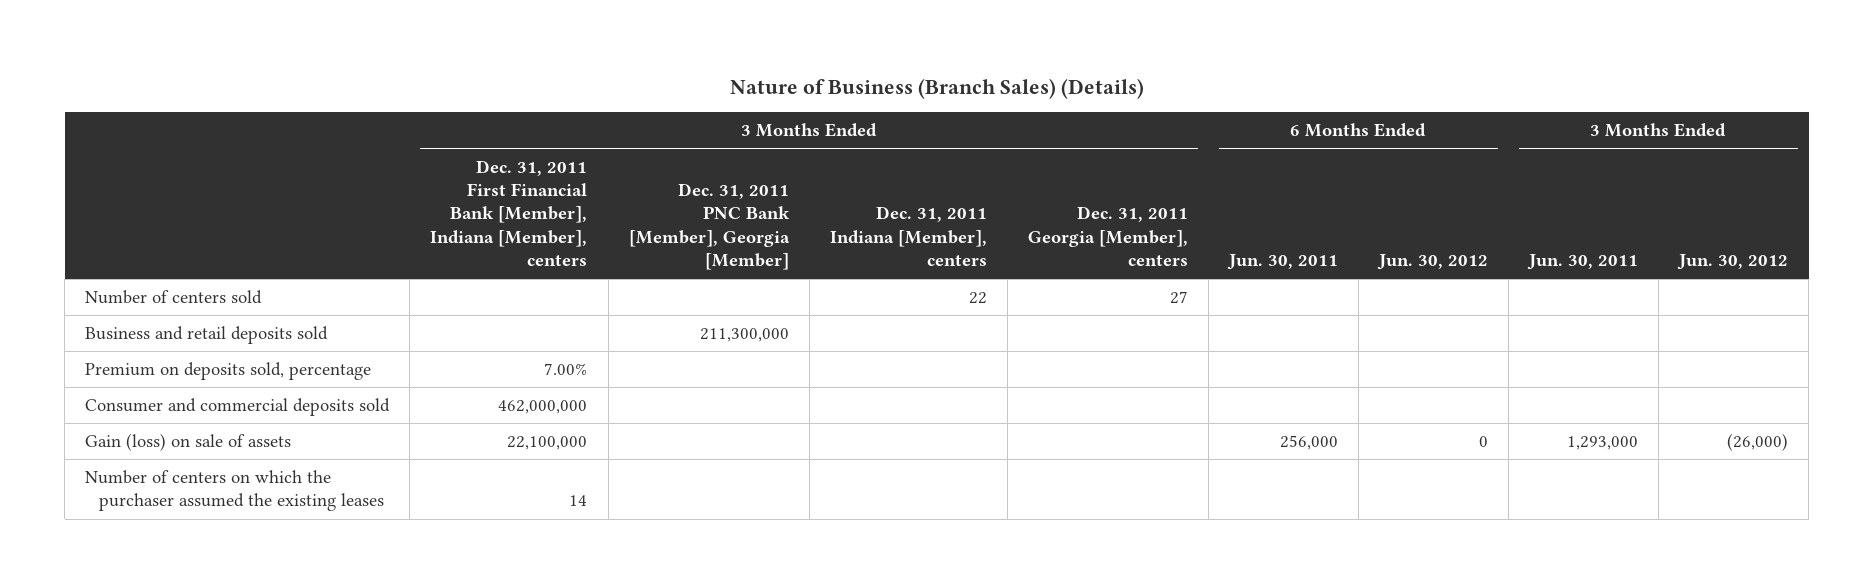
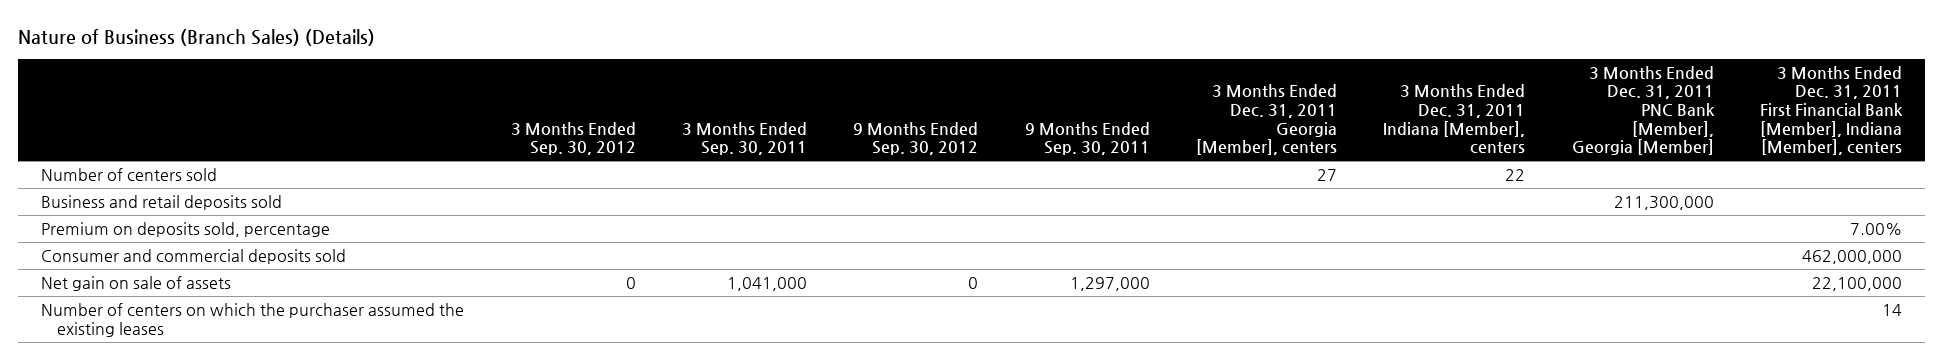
- | 3 Months Ended Dec. 31, 2011 First Financial Bank [Member], Indiana [Member], centers | 3 Months Ended Dec. 31, 2011 PNC Bank [Member], Georgia [Member] | 3 Months Ended Dec. 31, 2011 Indiana [Member], centers | 3 Months Ended Dec. 31, 2011 Georgia [Member], centers | 6 Months Ended Jun. 30, 2011 | 6 Months Ended Jun. 30, 2012 | 3 Months Ended Jun. 30, 2011 | 3 Months Ended Jun. 30, 2012
+ | 3 Months Ended Sep. 30, 2012 | 3 Months Ended Sep. 30, 2011 | 9 Months Ended Sep. 30, 2012 | 9 Months Ended Sep. 30, 2011 | 3 Months Ended Dec. 31, 2011 Georgia [Member], centers | 3 Months Ended Dec. 31, 2011 Indiana [Member], centers | 3 Months Ended Dec. 31, 2011 PNC Bank [Member], Georgia [Member] | 3 Months Ended Dec. 31, 2011 First Financial Bank [Member], Indiana [Member], centers
- Gain (loss) on sale of assets | 22,100,000 | | | | 256,000 | 0 | 1,293,000 | (26,000)
+ Net gain on sale of assets | 0 | 1,041,000 | 0 | 1,297,000 | | | | 22,100,000

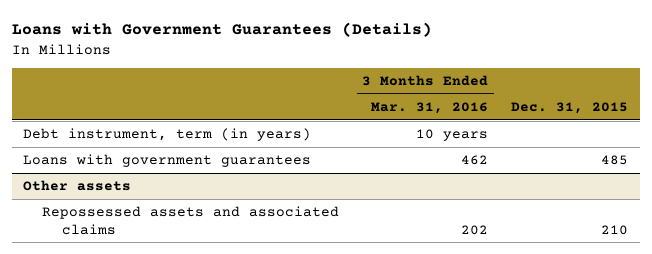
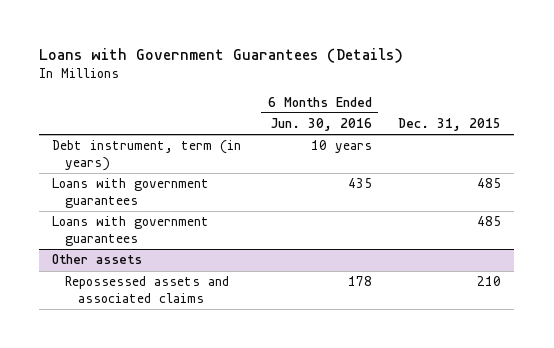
- | 3 Months Ended Mar. 31, 2016 | Dec. 31, 2015
+ | 6 Months Ended Jun. 30, 2016 | Dec. 31, 2015
+ Loans with government guarantees | | 485

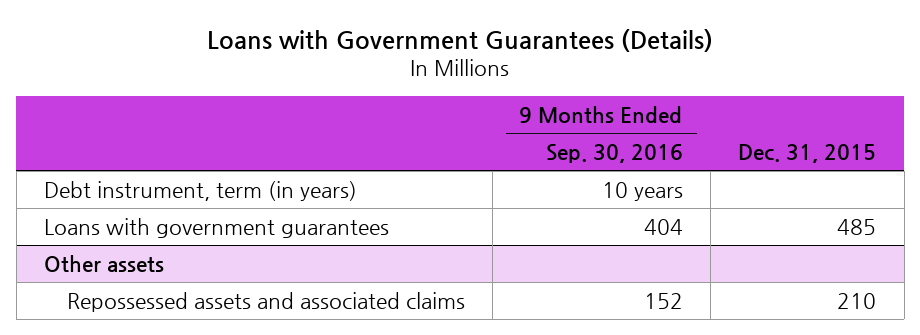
- | 6 Months Ended Jun. 30, 2016 | Dec. 31, 2015
+ | 9 Months Ended Sep. 30, 2016 | Dec. 31, 2015
- Loans with government guarantees | | 485

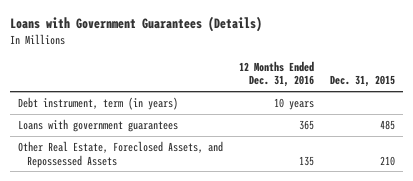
- | 9 Months Ended Sep. 30, 2016 | Dec. 31, 2015
+ | 12 Months Ended Dec. 31, 2016 | Dec. 31, 2015
- Other assets
- Repossessed assets and associated claims | 152 | 210
+ Other Real Estate, Foreclosed Assets, and Repossessed Assets | 135 | 210

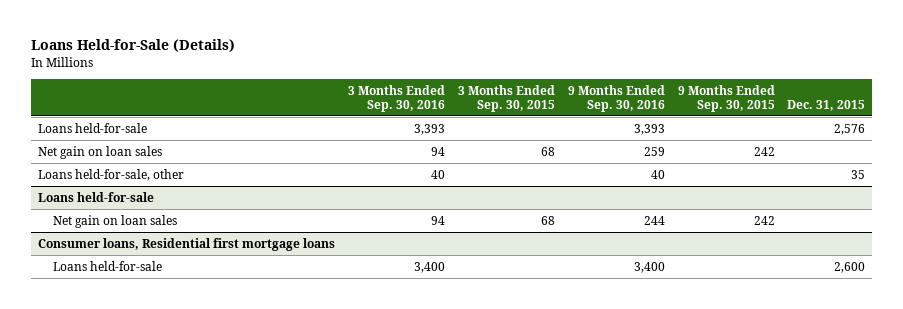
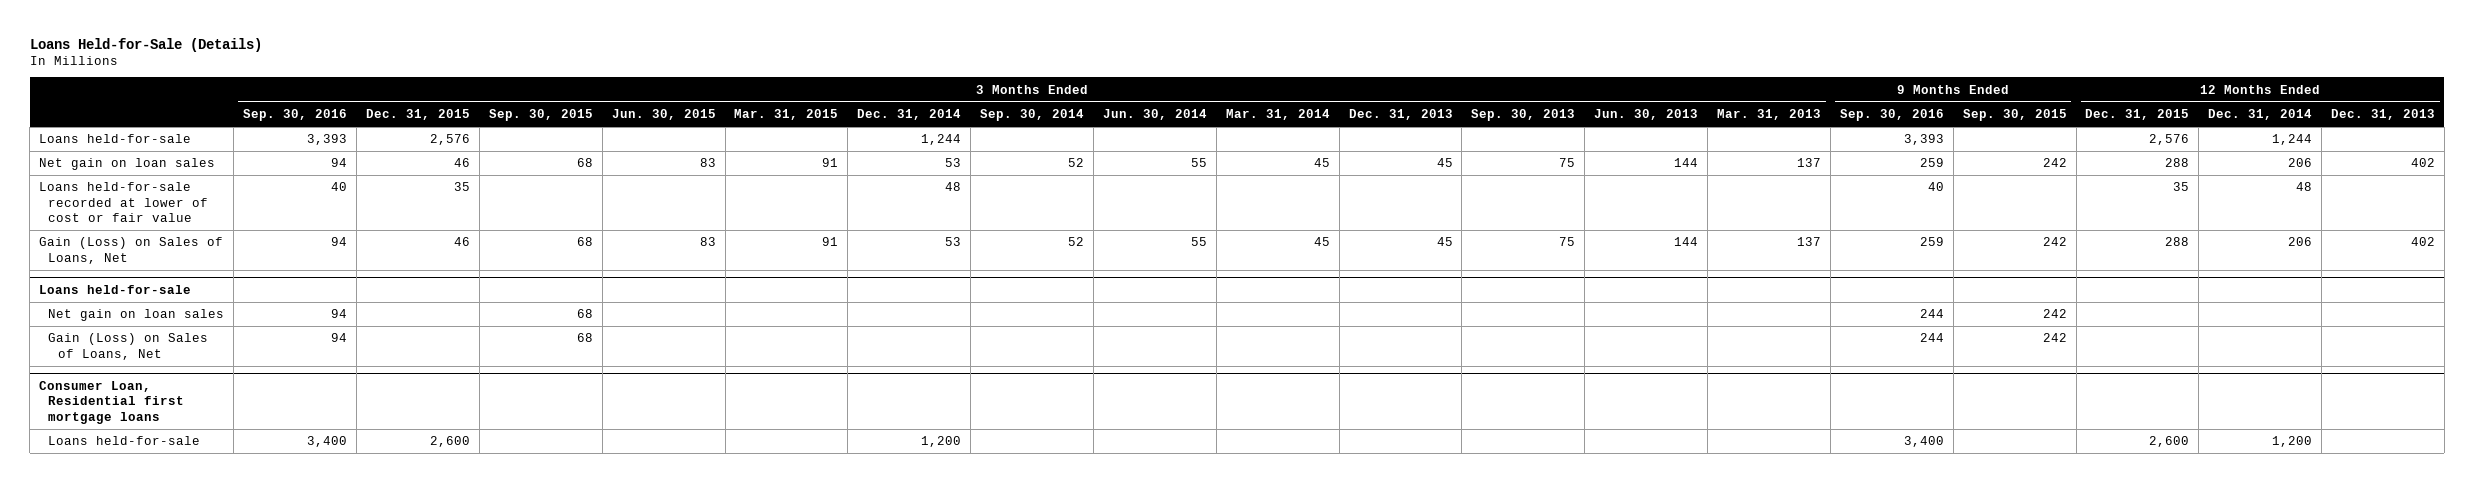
- | 3 Months Ended Sep. 30, 2016 | 3 Months Ended Sep. 30, 2015 | 9 Months Ended Sep. 30, 2016 | 9 Months Ended Sep. 30, 2015 | Dec. 31, 2015
+ | 3 Months Ended Sep. 30, 2016 | 3 Months Ended Dec. 31, 2015 | 3 Months Ended Sep. 30, 2015 | 3 Months Ended Jun. 30, 2015 | 3 Months Ended Mar. 31, 2015 | 3 Months Ended Dec. 31, 2014 | 3 Months Ended Sep. 30, 2014 | 3 Months Ended Jun. 30, 2014 | 3 Months Ended Mar. 31, 2014 | 3 Months Ended Dec. 31, 2013 | 3 Months Ended Sep. 30, 2013 | 3 Months Ended Jun. 30, 2013 | 3 Months Ended Mar. 31, 2013 | 9 Months Ended Sep. 30, 2016 | 9 Months Ended Sep. 30, 2015 | 12 Months Ended Dec. 31, 2015 | 12 Months Ended Dec. 31, 2014 | 12 Months Ended Dec. 31, 2013
- Loans held-for-sale, other | 40 | | 40 | | 35
+ Loans held-for-sale recorded at lower of cost or fair value | 40 | 35 | | | | 48 | | | | | | | | 40 | | 35 | 48 |
+ Gain (Loss) on Sales of Loans, Net | 94 | 46 | 68 | 83 | 91 | 53 | 52 | 55 | 45 | 45 | 75 | 144 | 137 | 259 | 242 | 288 | 206 | 402
- Consumer loans, Residential first mortgage loans
@ Loans held-for-sale
+ Gain (Loss) on Sales of Loans, Net | 94 | | 68 | | | | | | | | | | | 244 | 242 | | |
+ Consumer Loan, Residential first mortgage loans

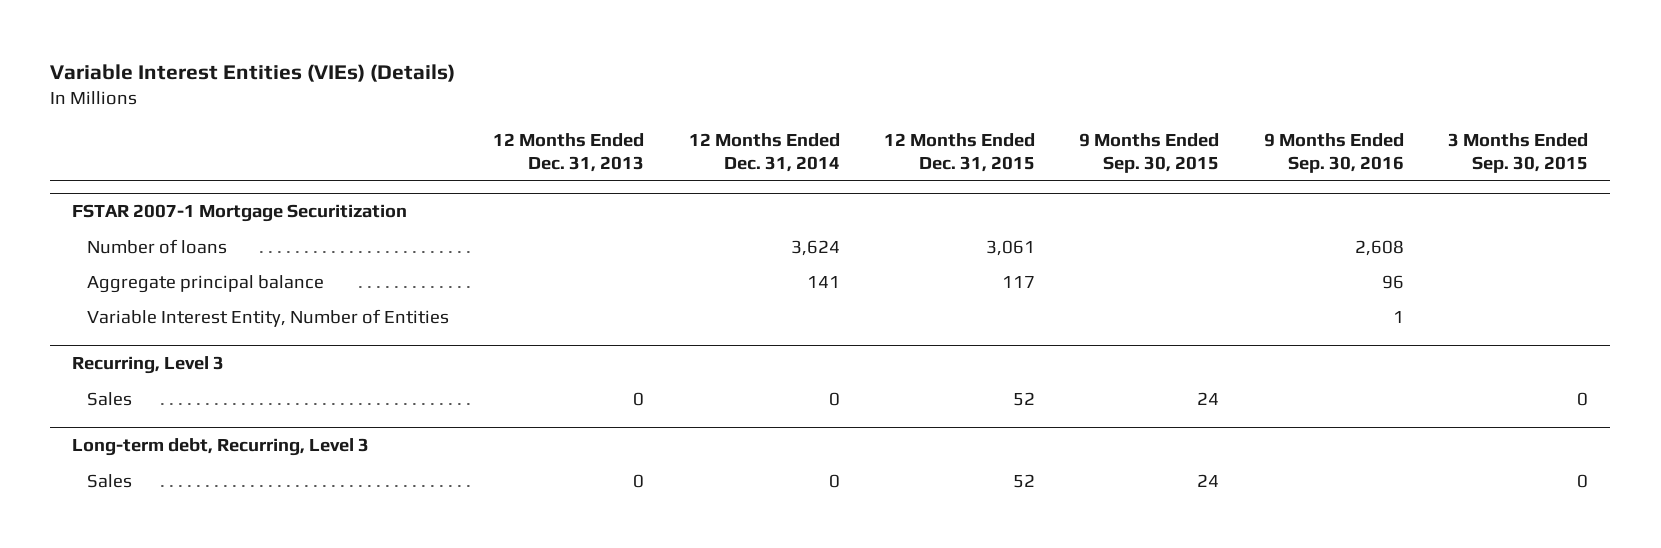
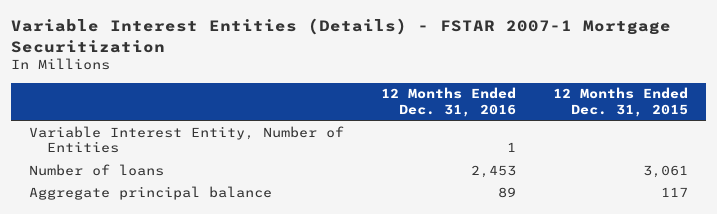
- Variable Interest Entities (VIEs) (Details)
+ Variable Interest Entities (Details) - FSTAR 2007-1 Mortgage Securitization
- | 12 Months Ended Dec. 31, 2013 | 12 Months Ended Dec. 31, 2014 | 12 Months Ended Dec. 31, 2015 | 9 Months Ended Sep. 30, 2015 | 9 Months Ended Sep. 30, 2016 | 3 Months Ended Sep. 30, 2015
+ | 12 Months Ended Dec. 31, 2016 | 12 Months Ended Dec. 31, 2015
- FSTAR 2007-1 Mortgage Securitization
+ Variable Interest Entity, Number of Entities | 1 |
- Variable Interest Entity, Number of Entities | | | | | 1 |
- Recurring, Level 3
- Sales | 0 | 0 | 52 | 24 | | 0
- Long-term debt, Recurring, Level 3
- Sales | 0 | 0 | 52 | 24 | | 0

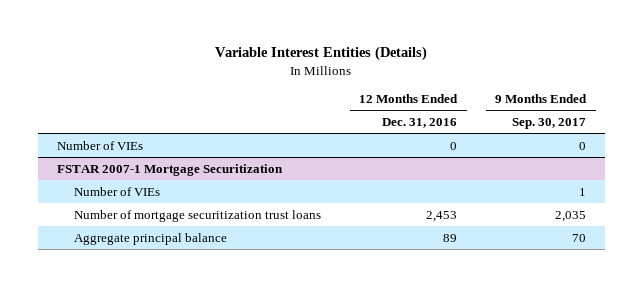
- Variable Interest Entities (Details) - FSTAR 2007-1 Mortgage Securitization
+ Variable Interest Entities (Details)
- | 12 Months Ended Dec. 31, 2016 | 12 Months Ended Dec. 31, 2015
+ | 12 Months Ended Dec. 31, 2016 | 9 Months Ended Sep. 30, 2017
- Variable Interest Entity, Number of Entities | 1 |
- Number of loans | 2,453 | 3,061
+ Number of VIEs | 0 | 0
+ FSTAR 2007-1 Mortgage Securitization
+ Number of VIEs | | 1
+ Number of mortgage securitization trust loans | 2,453 | 2,035

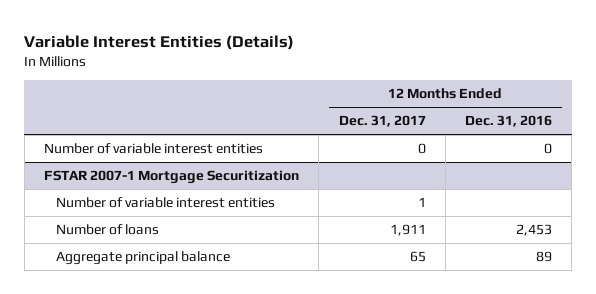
- | 12 Months Ended Dec. 31, 2016 | 9 Months Ended Sep. 30, 2017
+ | 12 Months Ended Dec. 31, 2017 | 12 Months Ended Dec. 31, 2016
- Number of VIEs | 0 | 0
+ Number of variable interest entities | 0 | 0
@ FSTAR 2007-1 Mortgage Securitization
- Number of VIEs | | 1
- Number of mortgage securitization trust loans | 2,453 | 2,035
+ Number of variable interest entities | 1 |
+ Number of loans | 1,911 | 2,453

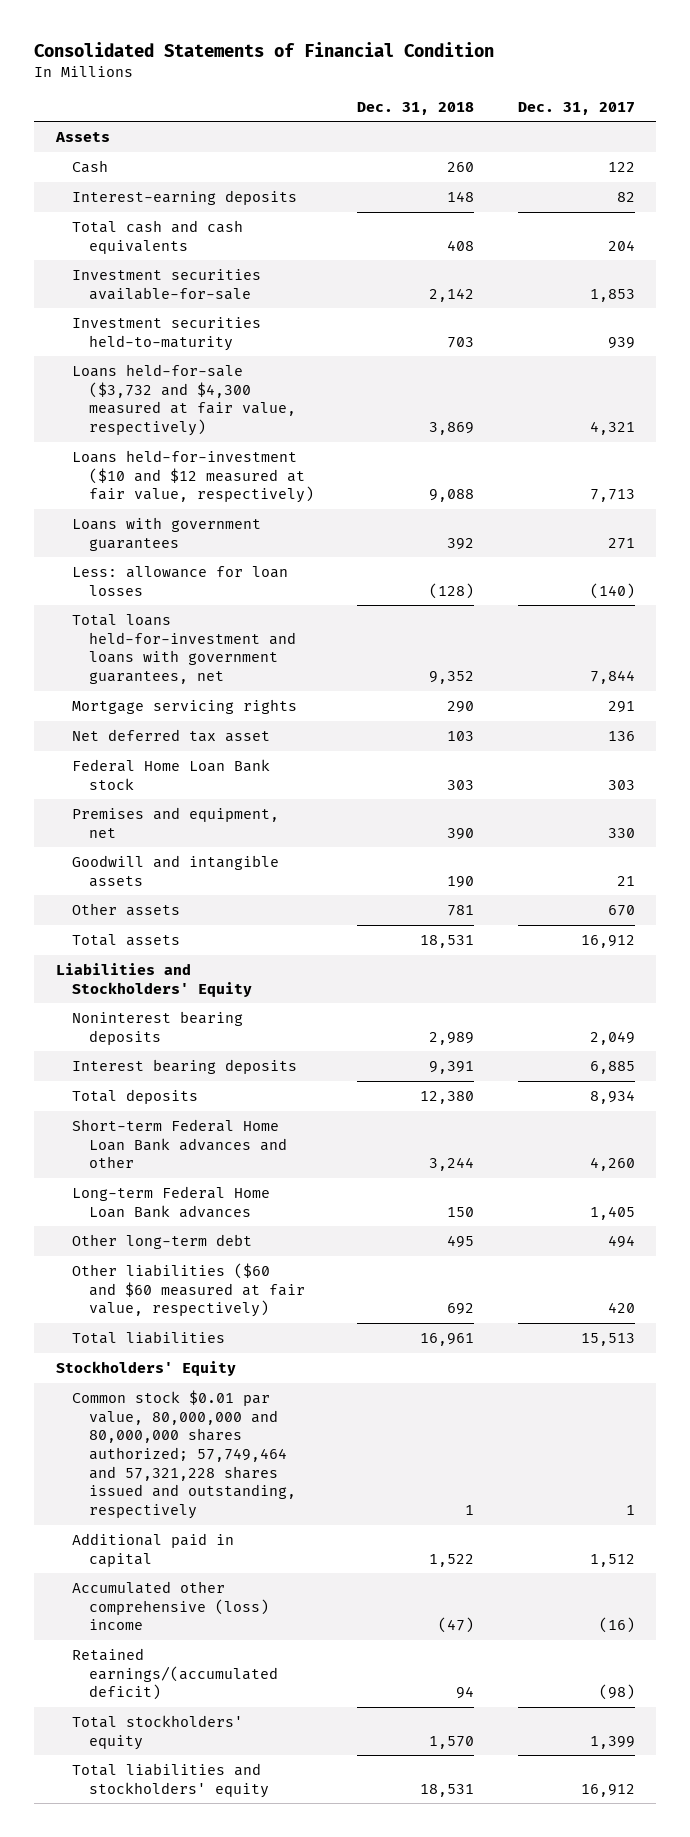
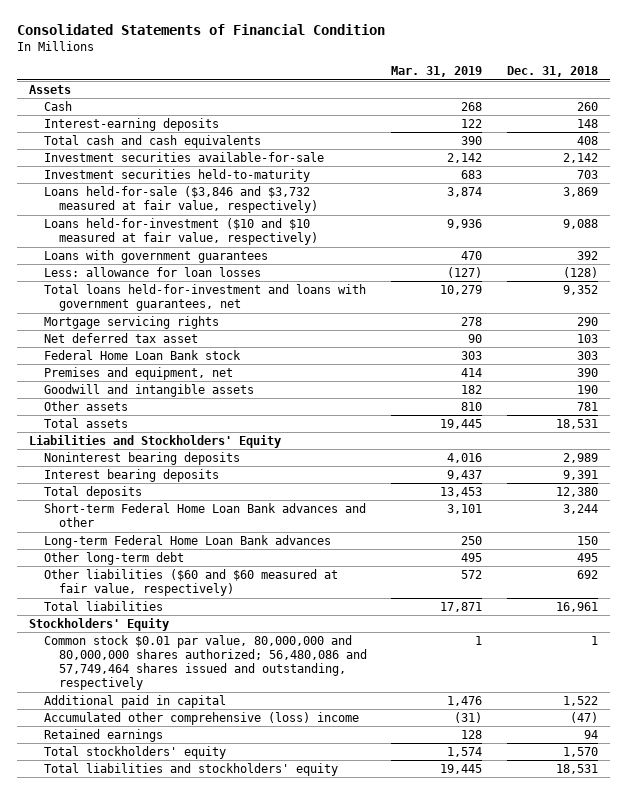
- | Dec. 31, 2018 | Dec. 31, 2017
+ | Mar. 31, 2019 | Dec. 31, 2018
- Loans held-for-sale ($3,732 and $4,300 measured at fair value, respectively) | 3,869 | 4,321
- Loans held-for-investment ($10 and $12 measured at fair value, respectively) | 9,088 | 7,713
+ Loans held-for-sale ($3,846 and $3,732 measured at fair value, respectively) | 3,874 | 3,869
+ Loans held-for-investment ($10 and $10 measured at fair value, respectively) | 9,936 | 9,088
- Common stock $0.01 par value, 80,000,000 and 80,000,000 shares authorized; 57,749,464 and 57,321,228 shares issued and outstanding, respectively | 1 | 1
+ Common stock $0.01 par value, 80,000,000 and 80,000,000 shares authorized; 56,480,086 and 57,749,464 shares issued and outstanding, respectively | 1 | 1
- Retained earnings/(accumulated deficit) | 94 | (98)
+ Retained earnings | 128 | 94

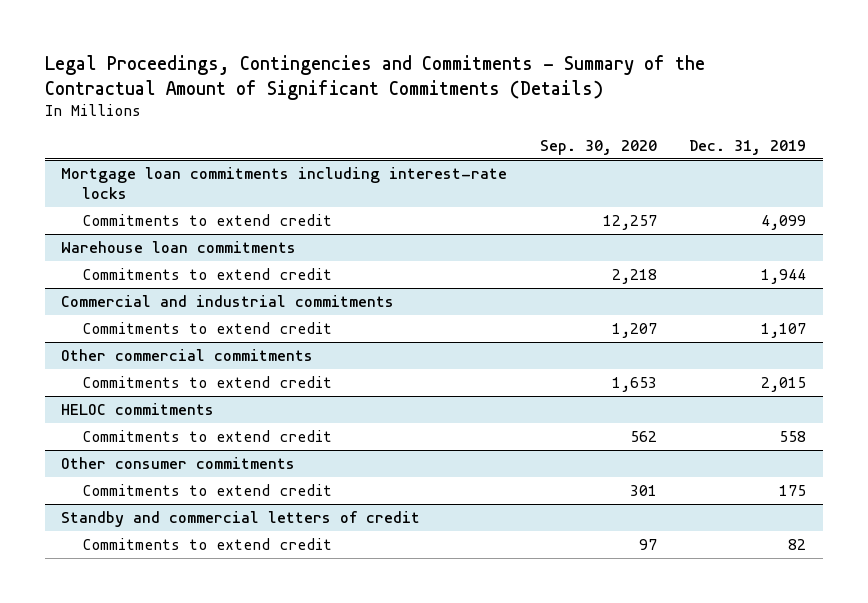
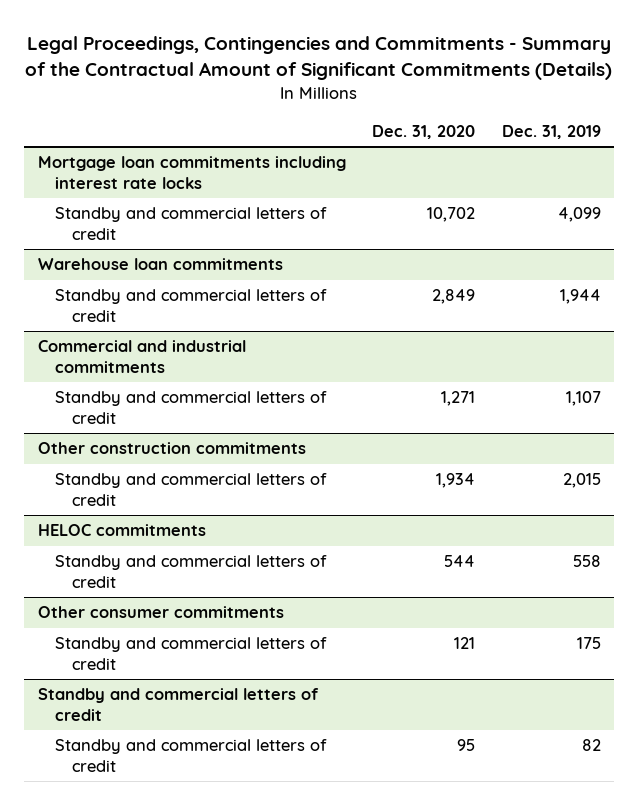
- | Sep. 30, 2020 | Dec. 31, 2019
+ | Dec. 31, 2020 | Dec. 31, 2019
- Mortgage loan commitments including interest-rate locks
- Commitments to extend credit | 12,257 | 4,099
+ Mortgage loan commitments including interest rate locks
+ Standby and commercial letters of credit | 10,702 | 4,099
@ Warehouse loan commitments
- Commitments to extend credit | 2,218 | 1,944
+ Standby and commercial letters of credit | 2,849 | 1,944
@ Commercial and industrial commitments
- Commitments to extend credit | 1,207 | 1,107
- Other commercial commitments
- Commitments to extend credit | 1,653 | 2,015
@ Commercial and industrial commitments
+ Standby and commercial letters of credit | 1,271 | 1,107
+ Other construction commitments
+ Standby and commercial letters of credit | 1,934 | 2,015
@ HELOC commitments
- Commitments to extend credit | 562 | 558
+ Standby and commercial letters of credit | 544 | 558
@ Other consumer commitments
- Commitments to extend credit | 301 | 175
+ Standby and commercial letters of credit | 121 | 175
@ Standby and commercial letters of credit
- Commitments to extend credit | 97 | 82
+ Standby and commercial letters of credit | 95 | 82

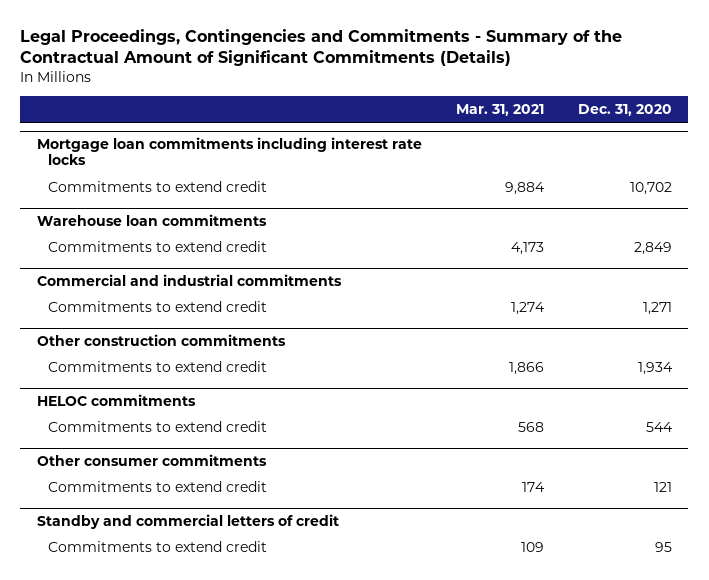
- | Dec. 31, 2020 | Dec. 31, 2019
+ | Mar. 31, 2021 | Dec. 31, 2020
@ Mortgage loan commitments including interest rate locks
- Standby and commercial letters of credit | 10,702 | 4,099
+ Commitments to extend credit | 9,884 | 10,702
@ Warehouse loan commitments
- Standby and commercial letters of credit | 2,849 | 1,944
+ Commitments to extend credit | 4,173 | 2,849
@ Commercial and industrial commitments
- Standby and commercial letters of credit | 1,271 | 1,107
+ Commitments to extend credit | 1,274 | 1,271
@ Other construction commitments
- Standby and commercial letters of credit | 1,934 | 2,015
+ Commitments to extend credit | 1,866 | 1,934
@ HELOC commitments
- Standby and commercial letters of credit | 544 | 558
+ Commitments to extend credit | 568 | 544
@ Other consumer commitments
- Standby and commercial letters of credit | 121 | 175
+ Commitments to extend credit | 174 | 121
@ Standby and commercial letters of credit
- Standby and commercial letters of credit | 95 | 82
+ Commitments to extend credit | 109 | 95

